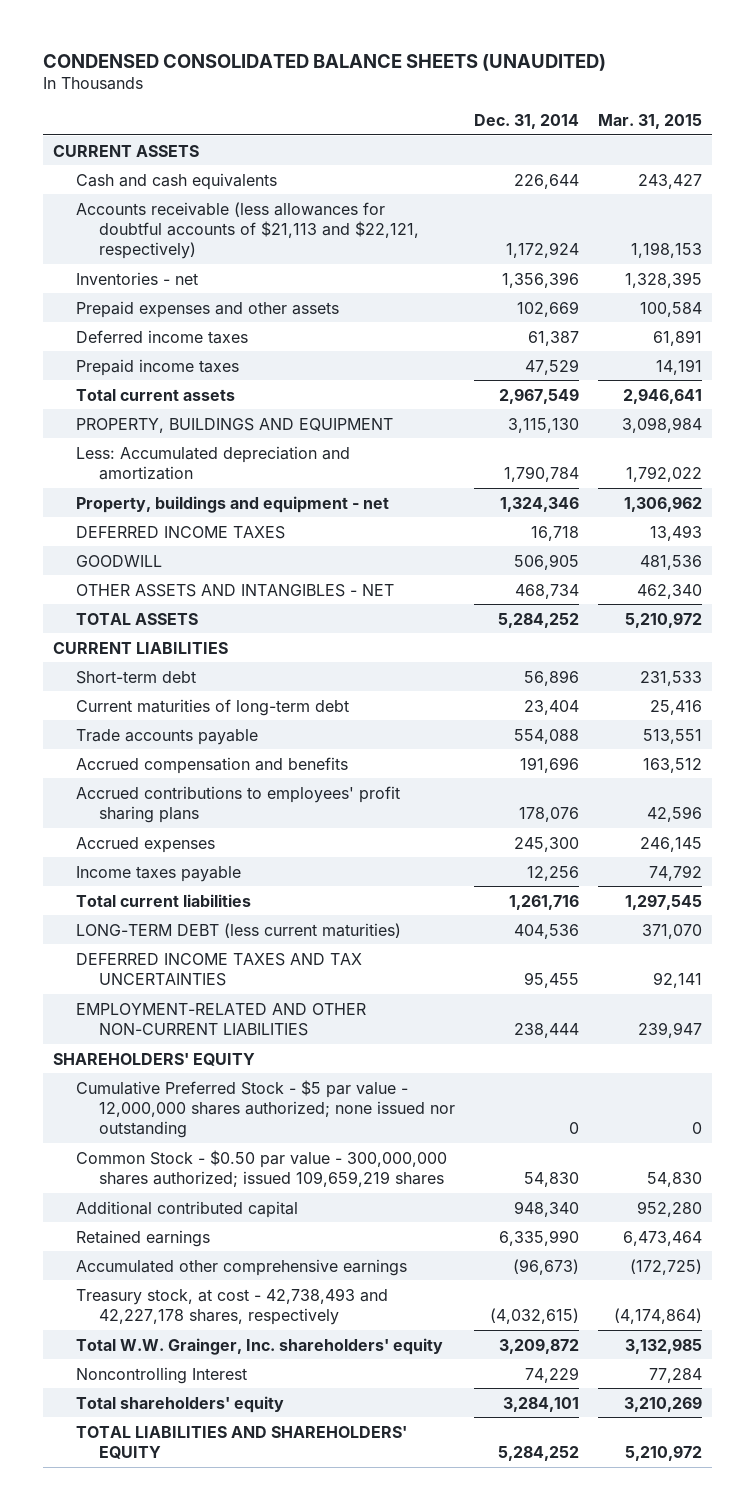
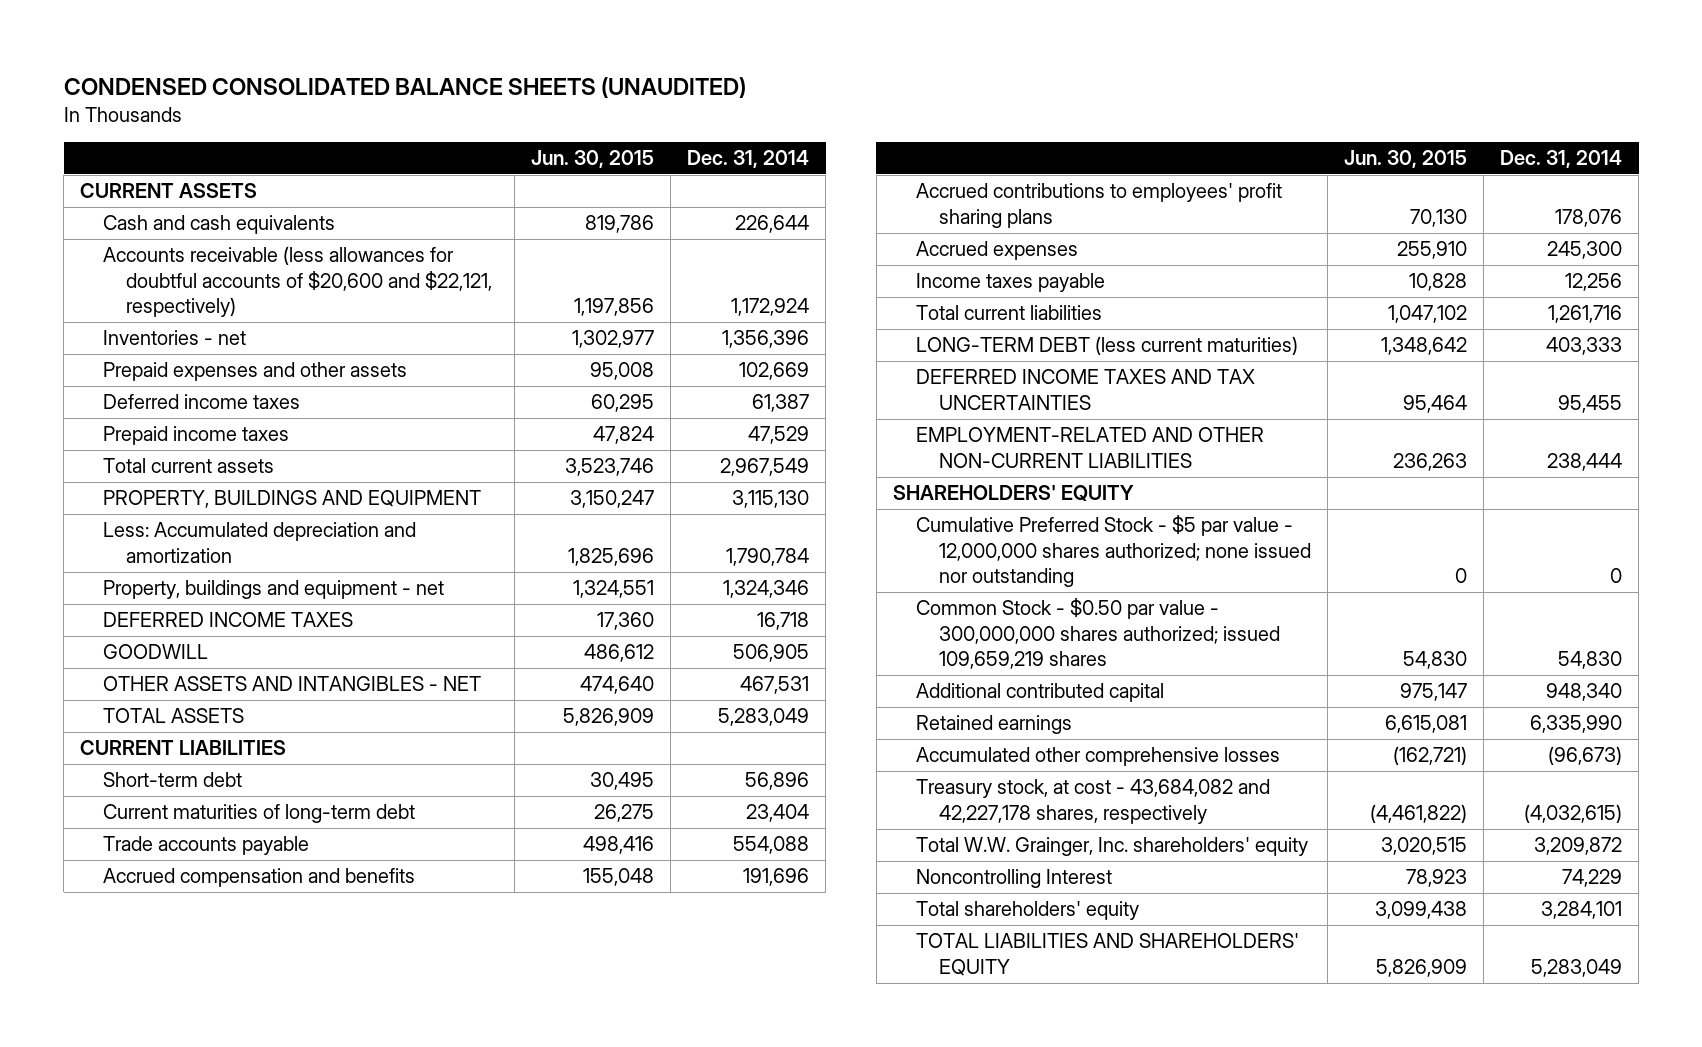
- | Dec. 31, 2014 | Mar. 31, 2015
+ | Jun. 30, 2015 | Dec. 31, 2014
- Accounts receivable (less allowances for doubtful accounts of $21,113 and $22,121, respectively) | 1,172,924 | 1,198,153
+ Accounts receivable (less allowances for doubtful accounts of $20,600 and $22,121, respectively) | 1,197,856 | 1,172,924
- OTHER ASSETS AND INTANGIBLES - NET | 468,734 | 462,340
- TOTAL ASSETS | 5,284,252 | 5,210,972
+ OTHER ASSETS AND INTANGIBLES - NET | 474,640 | 467,531
+ TOTAL ASSETS | 5,826,909 | 5,283,049
- LONG-TERM DEBT (less current maturities) | 404,536 | 371,070
+ LONG-TERM DEBT (less current maturities) | 1,348,642 | 403,333
- Accumulated other comprehensive earnings | (96,673) | (172,725)
- Treasury stock, at cost - 42,738,493 and 42,227,178 shares, respectively | (4,032,615) | (4,174,864)
+ Accumulated other comprehensive losses | (162,721) | (96,673)
+ Treasury stock, at cost - 43,684,082 and 42,227,178 shares, respectively | (4,461,822) | (4,032,615)
- TOTAL LIABILITIES AND SHAREHOLDERS' EQUITY | 5,284,252 | 5,210,972
+ TOTAL LIABILITIES AND SHAREHOLDERS' EQUITY | 5,826,909 | 5,283,049

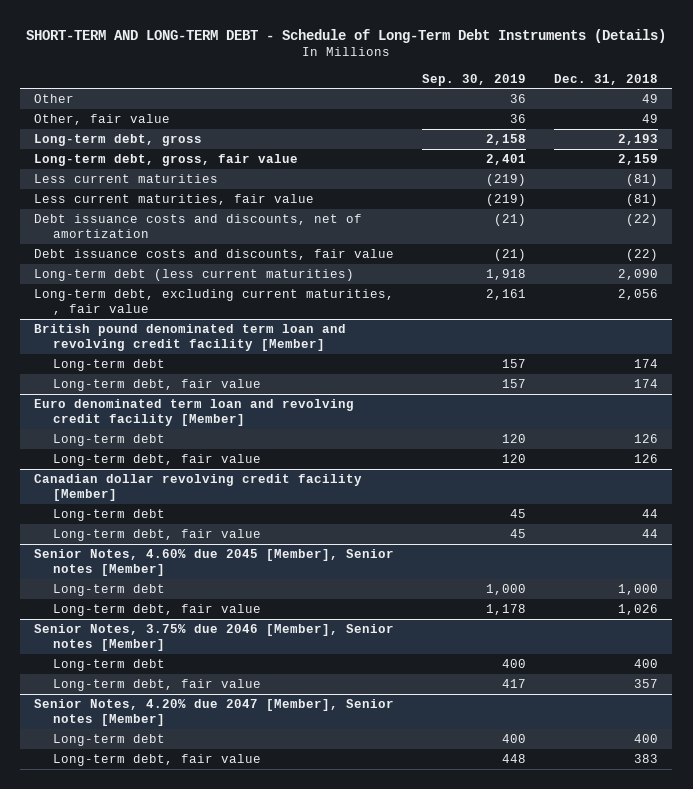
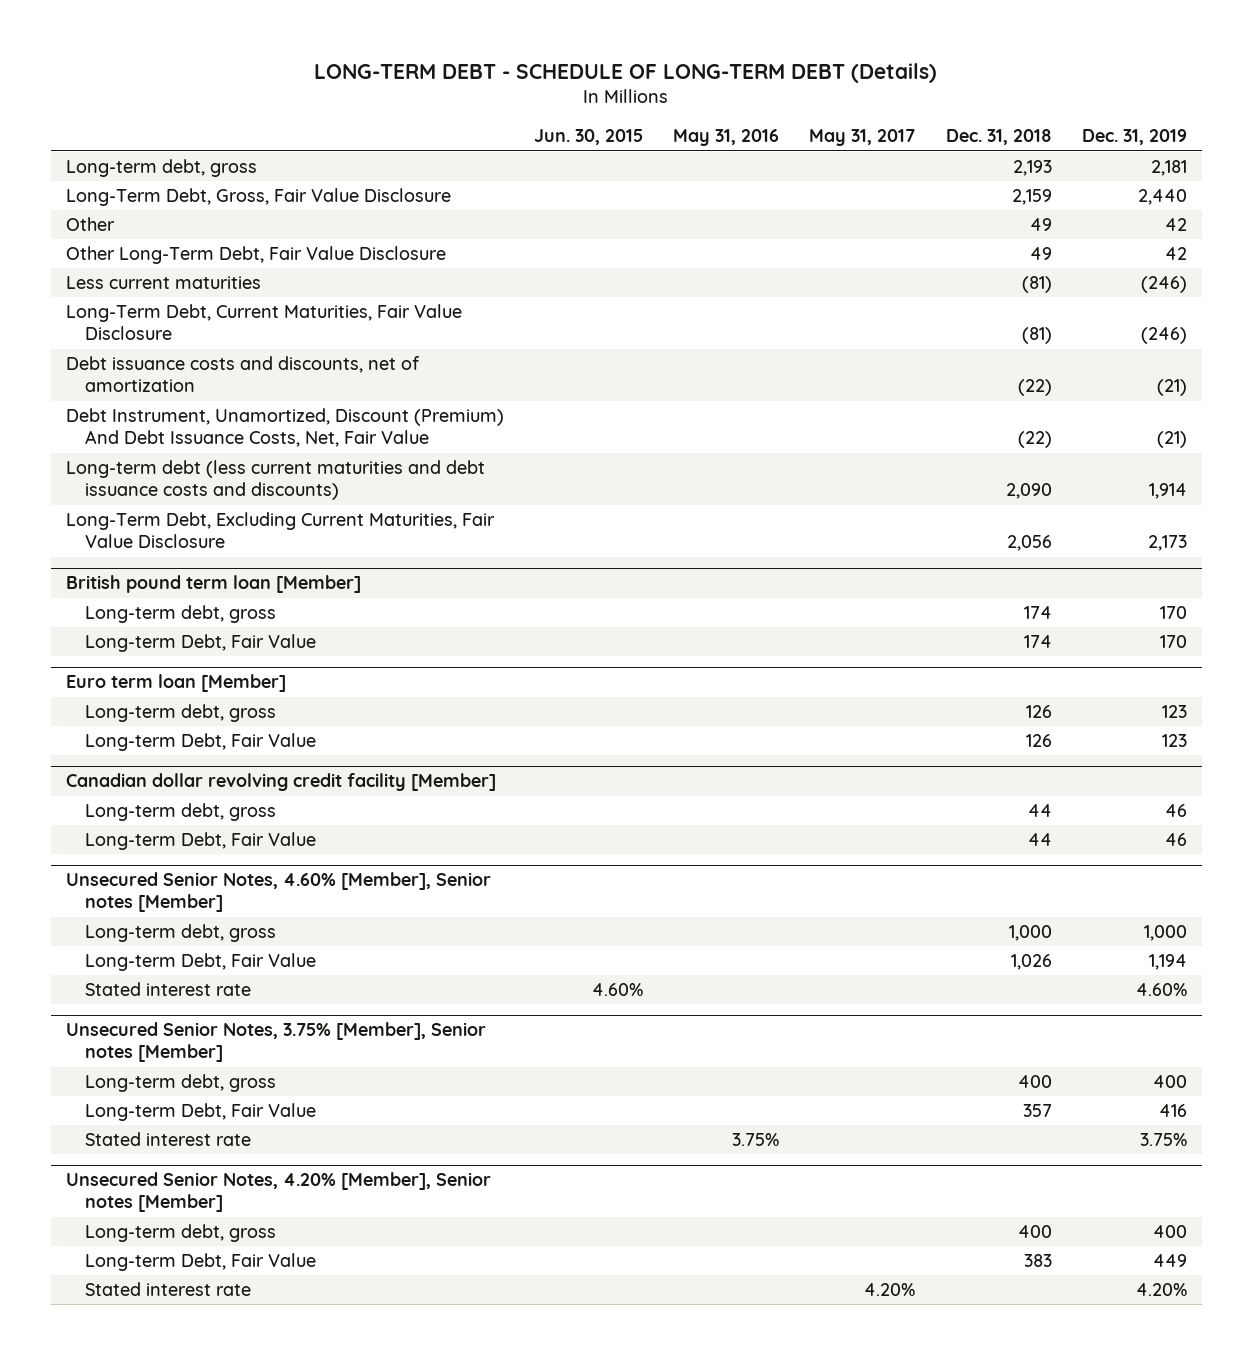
- SHORT-TERM AND LONG-TERM DEBT - Schedule of Long-Term Debt Instruments (Details)
+ LONG-TERM DEBT - SCHEDULE OF LONG-TERM DEBT (Details)
- | Sep. 30, 2019 | Dec. 31, 2018
+ | Jun. 30, 2015 | May 31, 2016 | May 31, 2017 | Dec. 31, 2018 | Dec. 31, 2019
- Other, fair value | 36 | 49
- Long-term debt, gross, fair value | 2,401 | 2,159
+ Long-Term Debt, Gross, Fair Value Disclosure | | | | 2,159 | 2,440
moved down: Other | | | | 49 | 42
+ Other Long-Term Debt, Fair Value Disclosure | | | | 49 | 42
- Less current maturities, fair value | (219) | (81)
+ Long-Term Debt, Current Maturities, Fair Value Disclosure | | | | (81) | (246)
- Debt issuance costs and discounts, fair value | (21) | (22)
- Long-term debt (less current maturities) | 1,918 | 2,090
- Long-term debt, excluding current maturities, , fair value | 2,161 | 2,056
- British pound denominated term loan and revolving credit facility [Member]
- Long-term debt | 157 | 174
- Long-term debt, fair value | 157 | 174
- Euro denominated term loan and revolving credit facility [Member]
- Long-term debt | 120 | 126
- Long-term debt, fair value | 120 | 126
+ Debt Instrument, Unamortized, Discount (Premium) And Debt Issuance Costs, Net, Fair Value | | | | (22) | (21)
+ Long-term debt (less current maturities and debt issuance costs and discounts) | | | | 2,090 | 1,914
+ Long-Term Debt, Excluding Current Maturities, Fair Value Disclosure | | | | 2,056 | 2,173
+ British pound term loan [Member]
+ Long-term debt, gross | | | | 174 | 170
+ Long-term Debt, Fair Value | | | | 174 | 170
+ Euro term loan [Member]
+ Long-term debt, gross | | | | 126 | 123
+ Long-term Debt, Fair Value | | | | 126 | 123
@ Canadian dollar revolving credit facility [Member]
- Long-term debt | 45 | 44
- Long-term debt, fair value | 45 | 44
- Senior Notes, 4.60% due 2045 [Member], Senior notes [Member]
- Long-term debt | 1,000 | 1,000
- Long-term debt, fair value | 1,178 | 1,026
- Senior Notes, 3.75% due 2046 [Member], Senior notes [Member]
- Long-term debt | 400 | 400
- Long-term debt, fair value | 417 | 357
- Senior Notes, 4.20% due 2047 [Member], Senior notes [Member]
- Long-term debt | 400 | 400
- Long-term debt, fair value | 448 | 383
@ Canadian dollar revolving credit facility [Member]
+ Long-term debt, gross | | | | 44 | 46
+ Long-term Debt, Fair Value | | | | 44 | 46
+ Unsecured Senior Notes, 4.60% [Member], Senior notes [Member]
+ Long-term debt, gross | | | | 1,000 | 1,000
+ Long-term Debt, Fair Value | | | | 1,026 | 1,194
+ Stated interest rate | 4.60% | | | | 4.60%
+ Unsecured Senior Notes, 3.75% [Member], Senior notes [Member]
+ Long-term debt, gross | | | | 400 | 400
+ Long-term Debt, Fair Value | | | | 357 | 416
+ Stated interest rate | | 3.75% | | | 3.75%
+ Unsecured Senior Notes, 4.20% [Member], Senior notes [Member]
+ Long-term debt, gross | | | | 400 | 400
+ Long-term Debt, Fair Value | | | | 383 | 449
+ Stated interest rate | | | 4.20% | | 4.20%

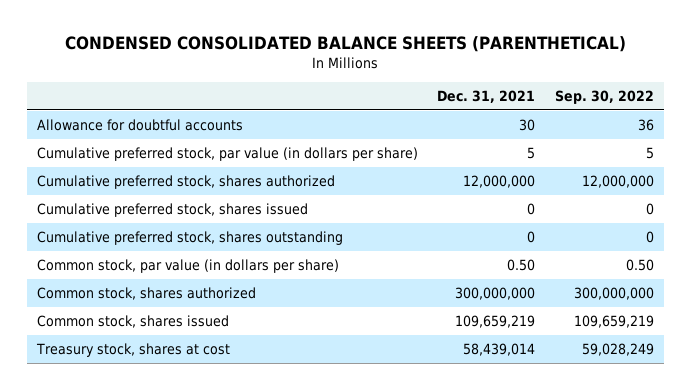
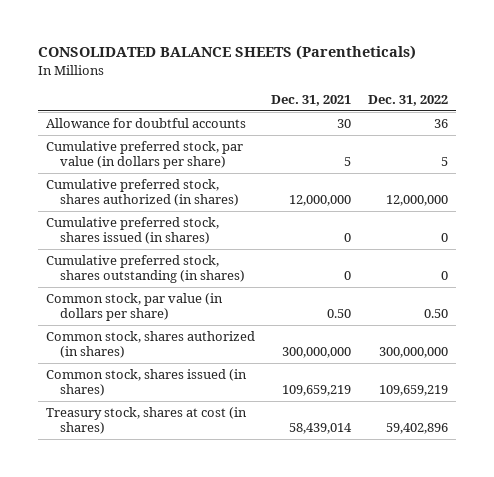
- CONDENSED CONSOLIDATED BALANCE SHEETS (PARENTHETICAL)
+ CONSOLIDATED BALANCE SHEETS (Parentheticals)
- | Dec. 31, 2021 | Sep. 30, 2022
+ | Dec. 31, 2021 | Dec. 31, 2022
- Cumulative preferred stock, shares authorized | 12,000,000 | 12,000,000
- Cumulative preferred stock, shares issued | 0 | 0
- Cumulative preferred stock, shares outstanding | 0 | 0
+ Cumulative preferred stock, shares authorized (in shares) | 12,000,000 | 12,000,000
+ Cumulative preferred stock, shares issued (in shares) | 0 | 0
+ Cumulative preferred stock, shares outstanding (in shares) | 0 | 0
- Common stock, shares authorized | 300,000,000 | 300,000,000
- Common stock, shares issued | 109,659,219 | 109,659,219
- Treasury stock, shares at cost | 58,439,014 | 59,028,249
+ Common stock, shares authorized (in shares) | 300,000,000 | 300,000,000
+ Common stock, shares issued (in shares) | 109,659,219 | 109,659,219
+ Treasury stock, shares at cost (in shares) | 58,439,014 | 59,402,896

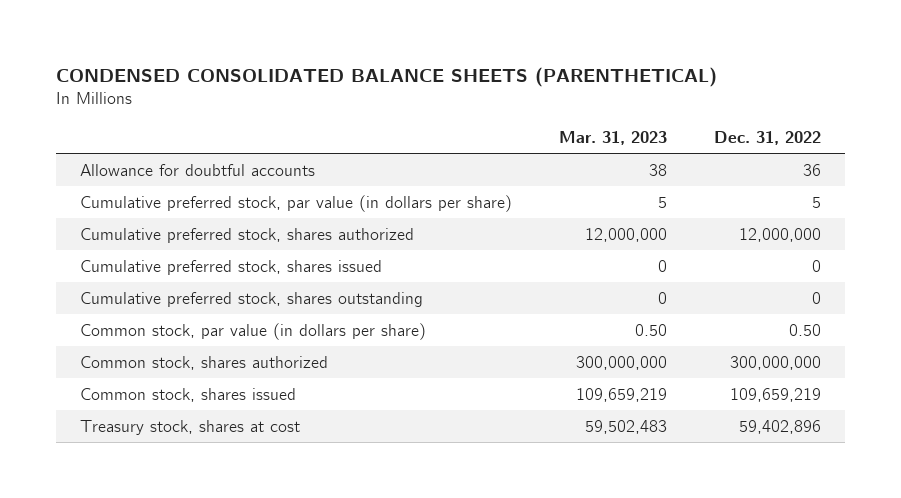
- CONSOLIDATED BALANCE SHEETS (Parentheticals)
+ CONDENSED CONSOLIDATED BALANCE SHEETS (PARENTHETICAL)
- | Dec. 31, 2021 | Dec. 31, 2022
+ | Mar. 31, 2023 | Dec. 31, 2022
- Cumulative preferred stock, shares authorized (in shares) | 12,000,000 | 12,000,000
- Cumulative preferred stock, shares issued (in shares) | 0 | 0
- Cumulative preferred stock, shares outstanding (in shares) | 0 | 0
+ Cumulative preferred stock, shares authorized | 12,000,000 | 12,000,000
+ Cumulative preferred stock, shares issued | 0 | 0
+ Cumulative preferred stock, shares outstanding | 0 | 0
- Common stock, shares authorized (in shares) | 300,000,000 | 300,000,000
- Common stock, shares issued (in shares) | 109,659,219 | 109,659,219
- Treasury stock, shares at cost (in shares) | 58,439,014 | 59,402,896
+ Common stock, shares authorized | 300,000,000 | 300,000,000
+ Common stock, shares issued | 109,659,219 | 109,659,219
+ Treasury stock, shares at cost | 59,502,483 | 59,402,896

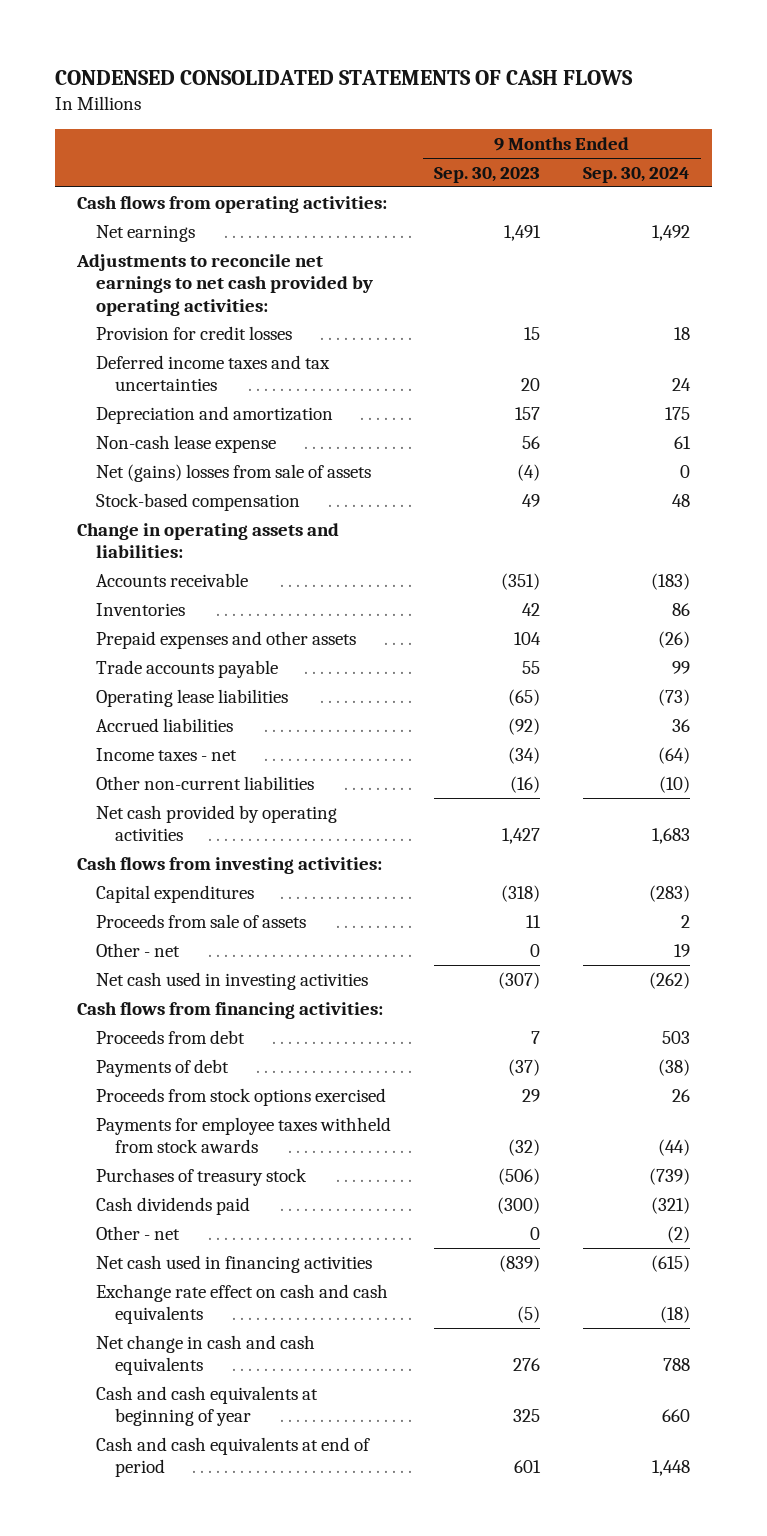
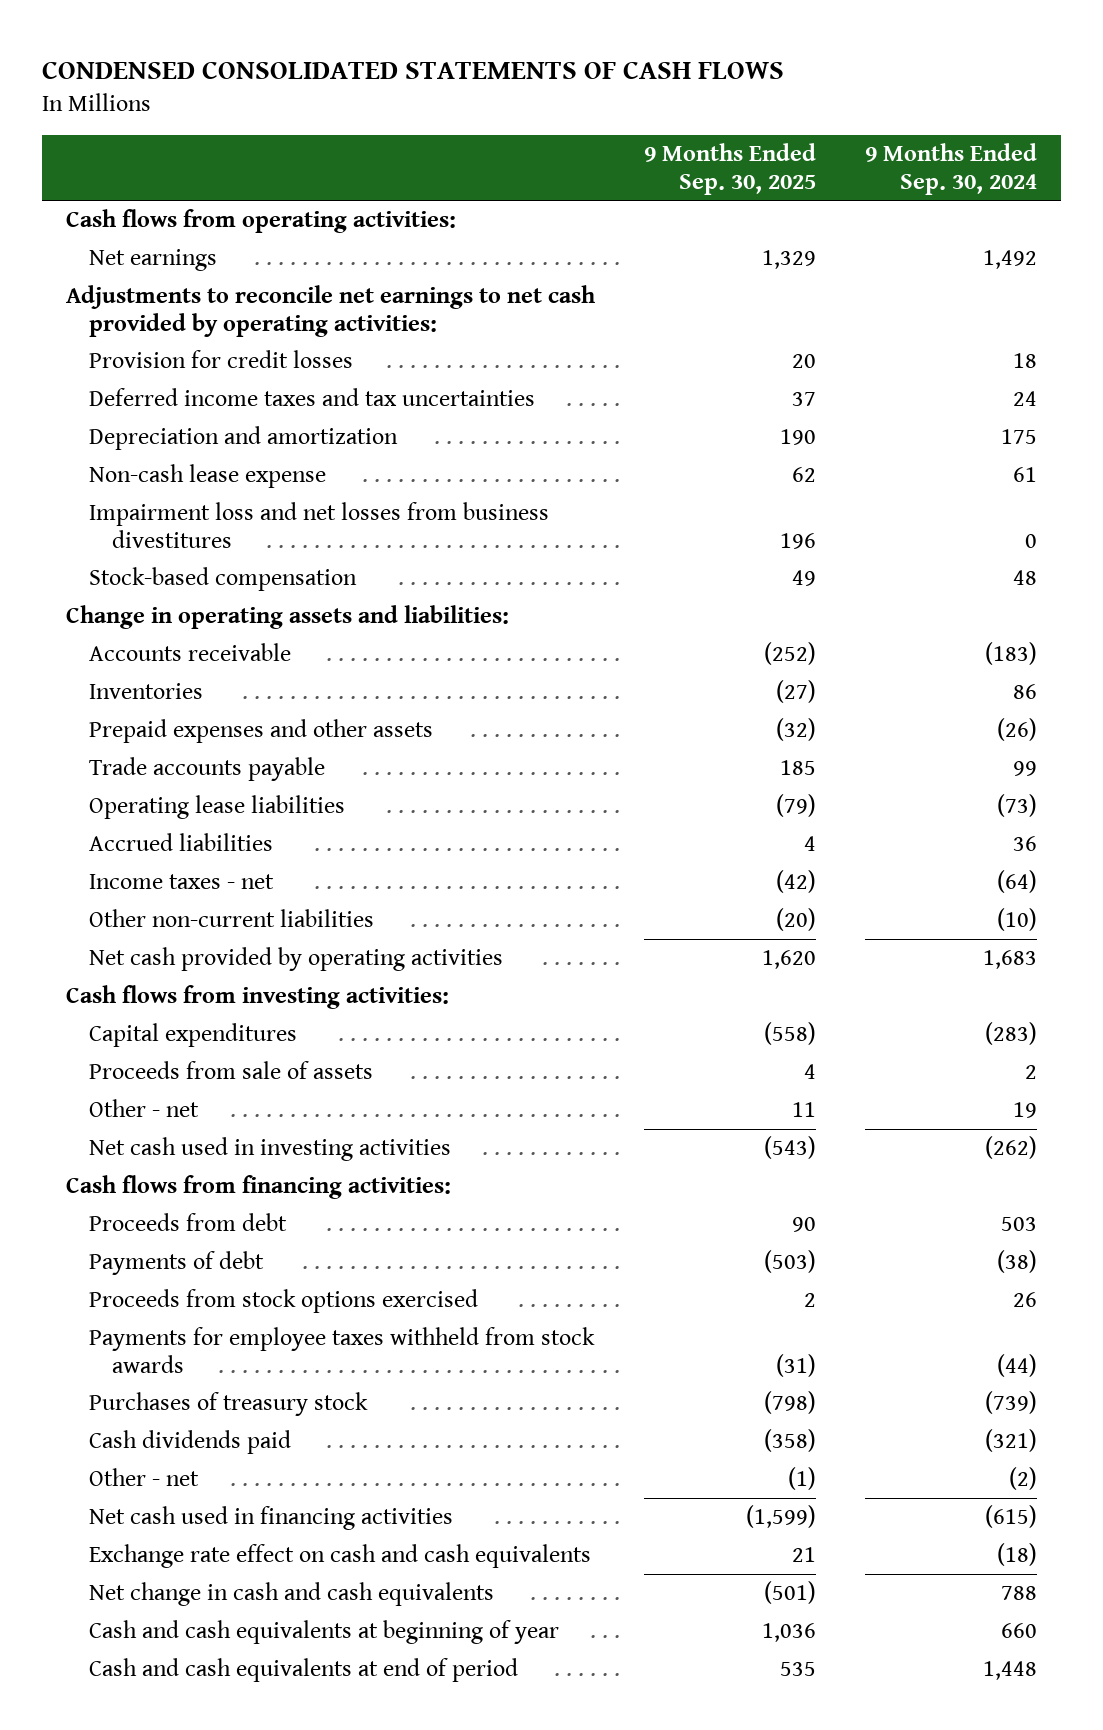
- | 9 Months Ended Sep. 30, 2023 | 9 Months Ended Sep. 30, 2024
+ | 9 Months Ended Sep. 30, 2025 | 9 Months Ended Sep. 30, 2024
- Net (gains) losses from sale of assets | (4) | 0
+ Impairment loss and net losses from business divestitures | 196 | 0

